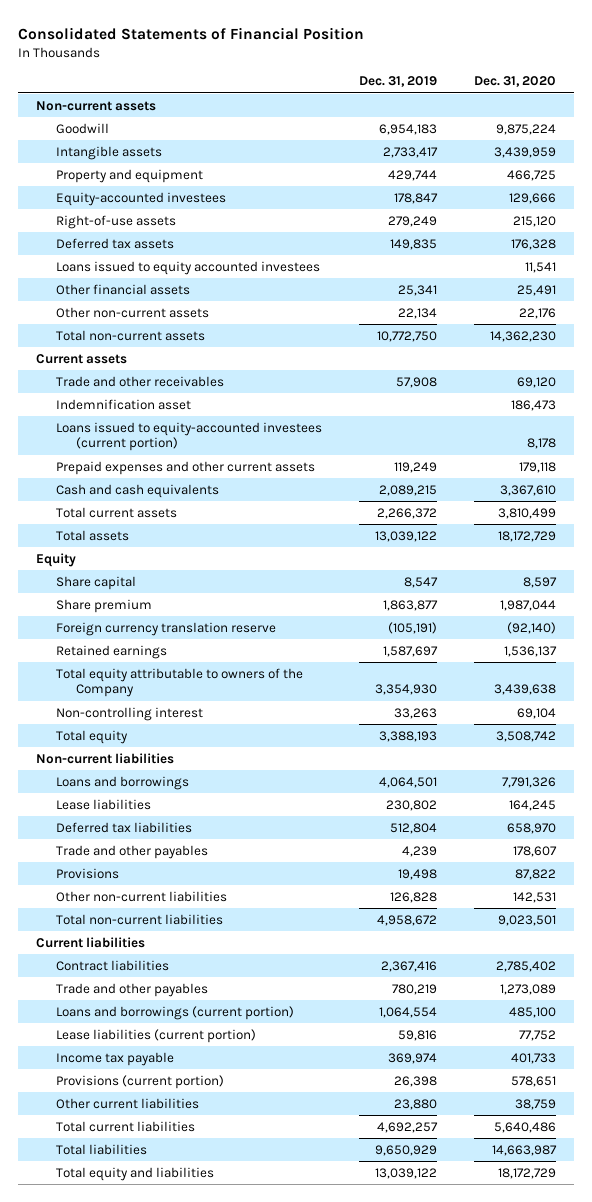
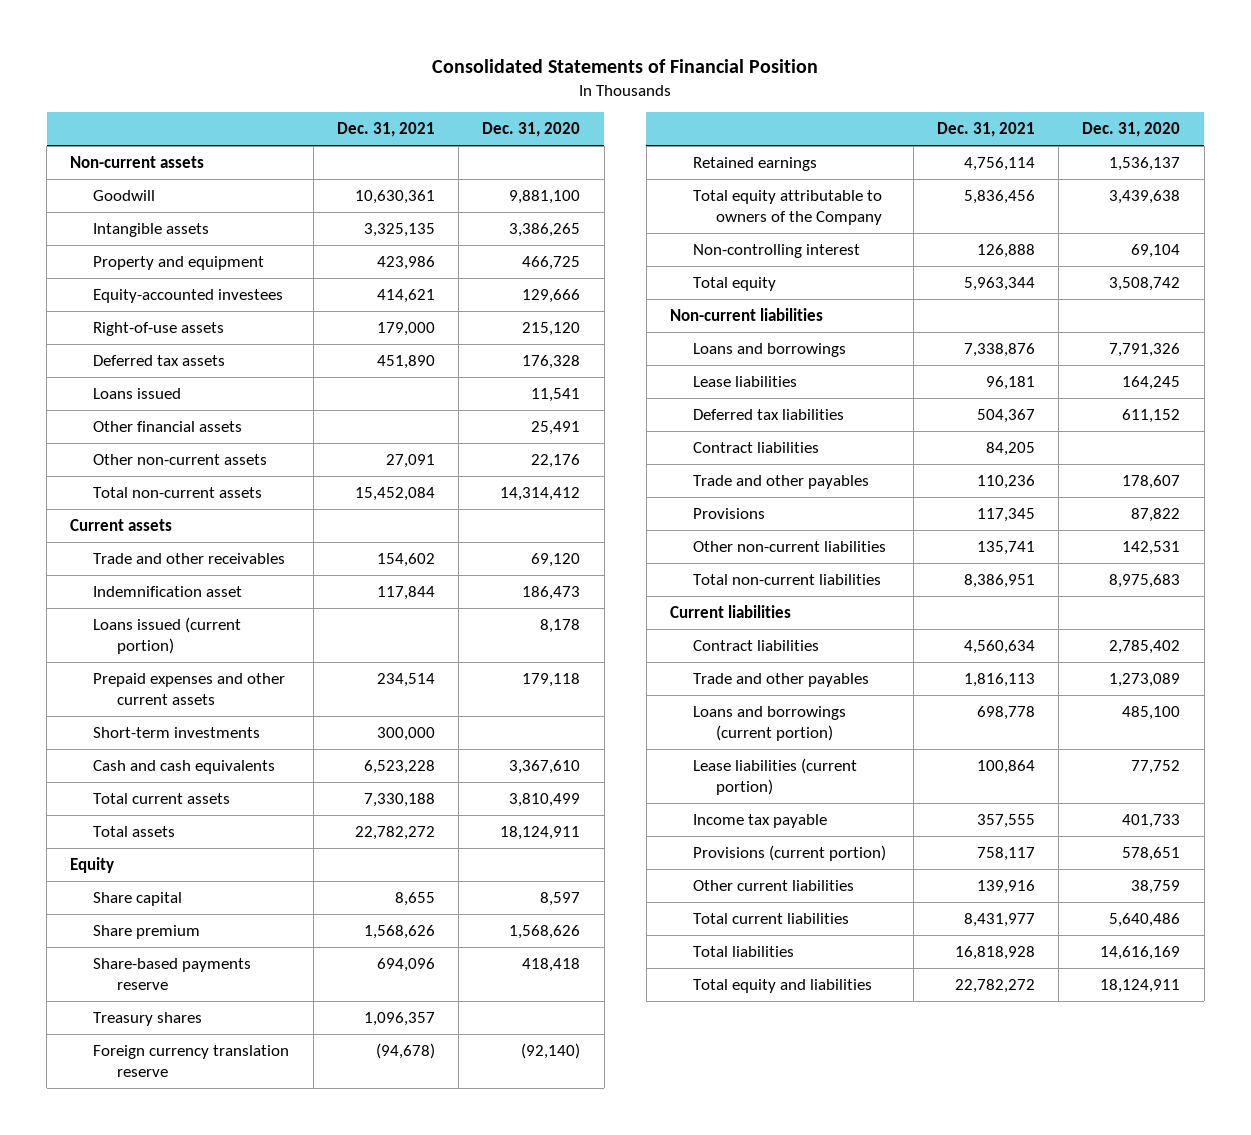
- | Dec. 31, 2019 | Dec. 31, 2020
+ | Dec. 31, 2021 | Dec. 31, 2020
- Goodwill | 6,954,183 | 9,875,224
- Intangible assets | 2,733,417 | 3,439,959
+ Goodwill | 10,630,361 | 9,881,100
+ Intangible assets | 3,325,135 | 3,386,265
- Loans issued to equity accounted investees | | 11,541
+ Loans issued | | 11,541
- Total non-current assets | 10,772,750 | 14,362,230
+ Total non-current assets | 15,452,084 | 14,314,412
- Loans issued to equity-accounted investees (current portion) | | 8,178
+ Loans issued (current portion) | | 8,178
+ Short-term investments | 300,000 |
- Total assets | 13,039,122 | 18,172,729
+ Total assets | 22,782,272 | 18,124,911
- Share premium | 1,863,877 | 1,987,044
+ Share premium | 1,568,626 | 1,568,626
+ Share-based payments reserve | 694,096 | 418,418
+ Treasury shares | 1,096,357 |
- Deferred tax liabilities | 512,804 | 658,970
+ Deferred tax liabilities | 504,367 | 611,152
+ Contract liabilities | 84,205 |
- Total non-current liabilities | 4,958,672 | 9,023,501
+ Total non-current liabilities | 8,386,951 | 8,975,683
- Total liabilities | 9,650,929 | 14,663,987
- Total equity and liabilities | 13,039,122 | 18,172,729
+ Total liabilities | 16,818,928 | 14,616,169
+ Total equity and liabilities | 22,782,272 | 18,124,911

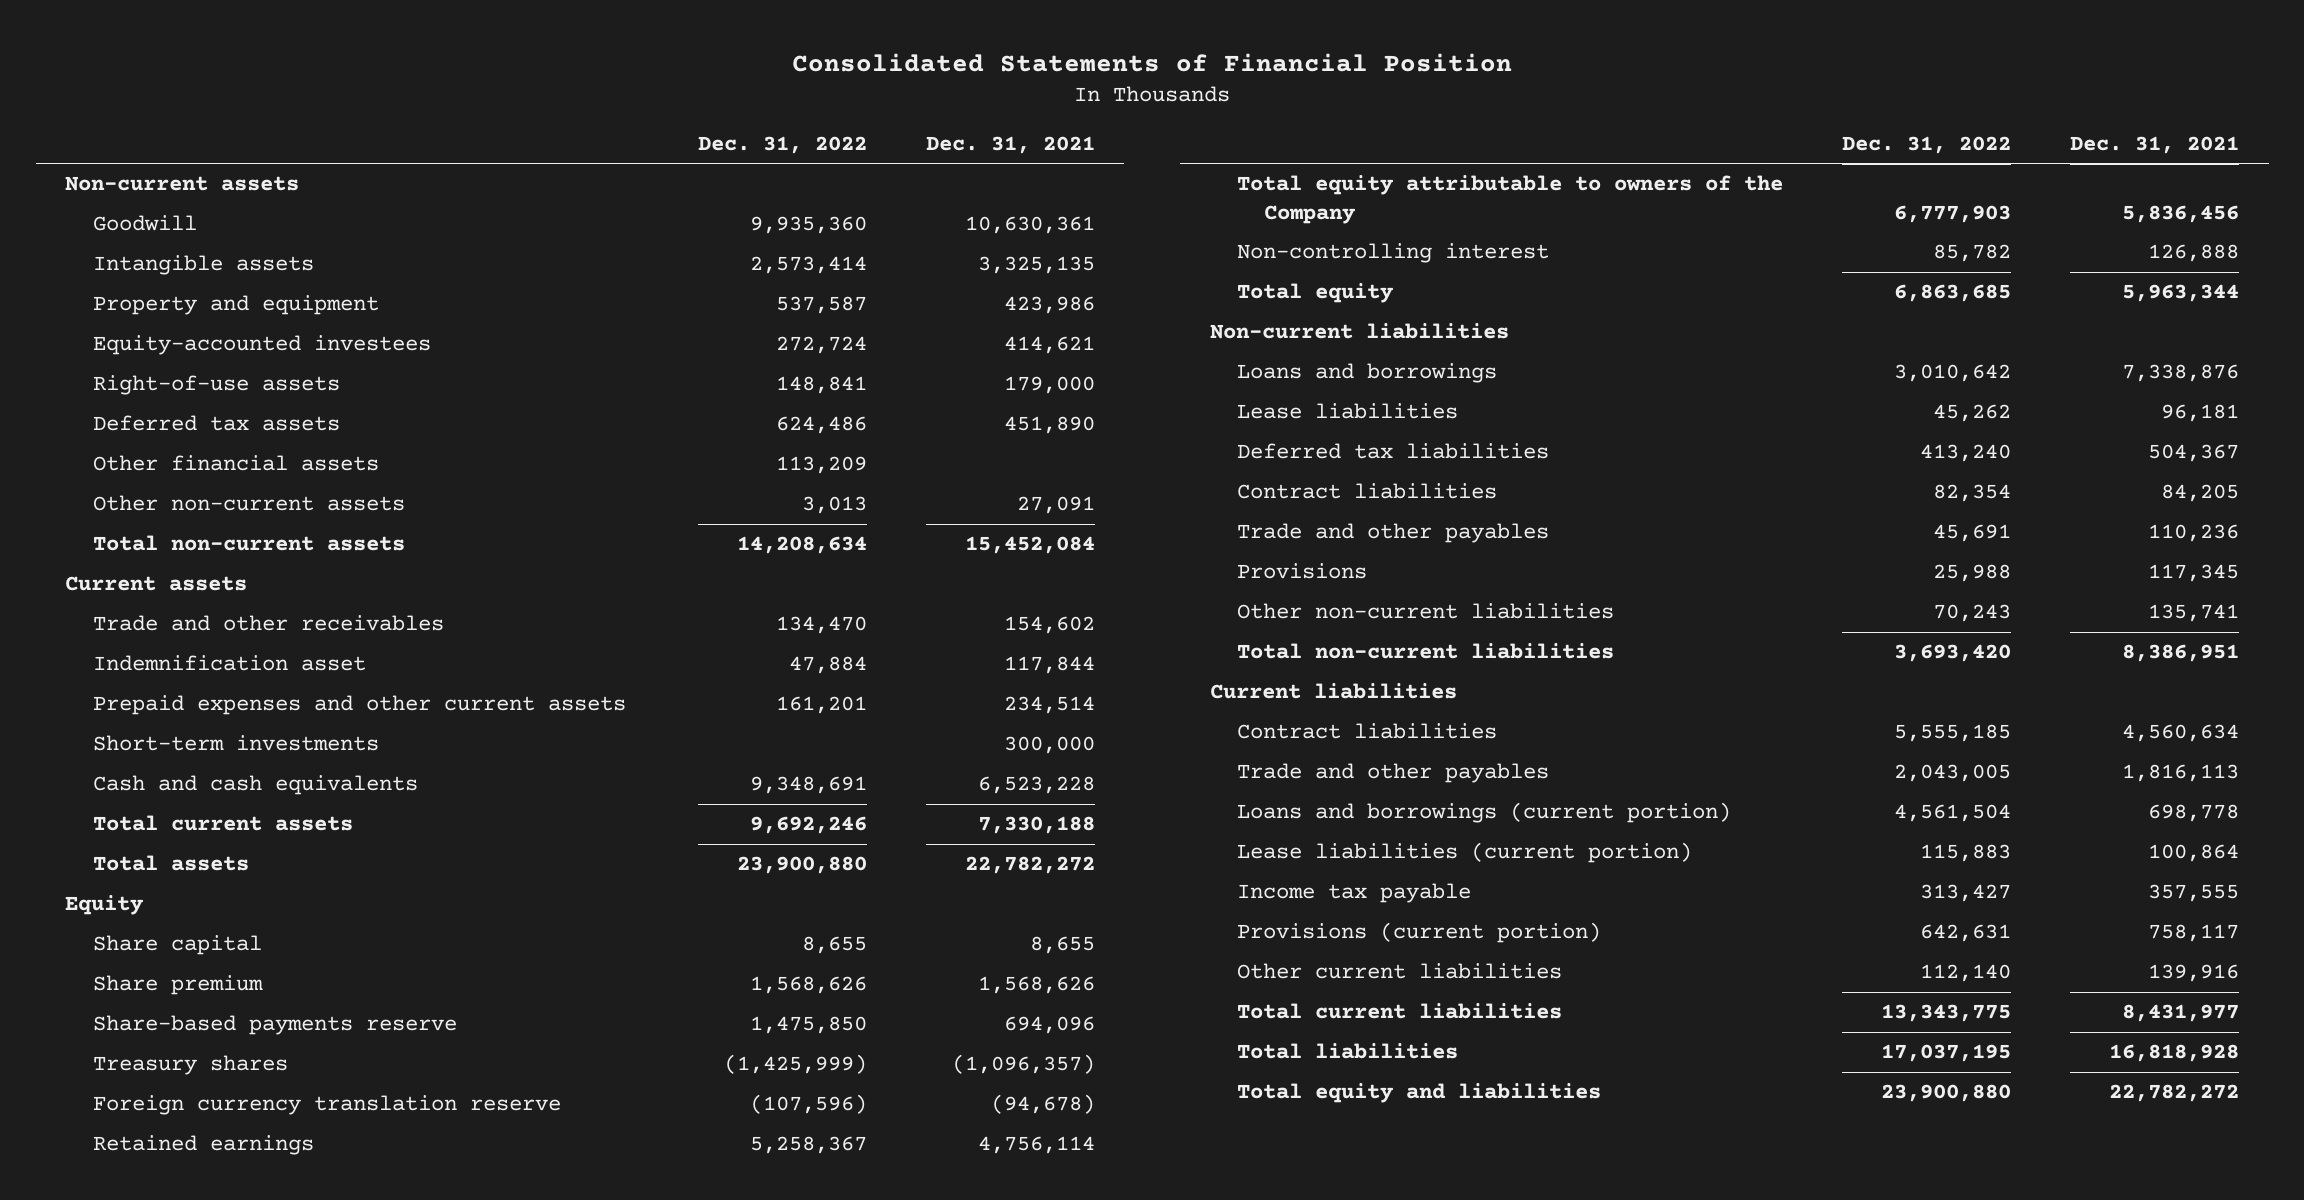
- | Dec. 31, 2021 | Dec. 31, 2020
+ | Dec. 31, 2022 | Dec. 31, 2021
- Loans issued | | 11,541
- Loans issued (current portion) | | 8,178
- Treasury shares | 1,096,357 |
+ Treasury shares | (1,425,999) | (1,096,357)

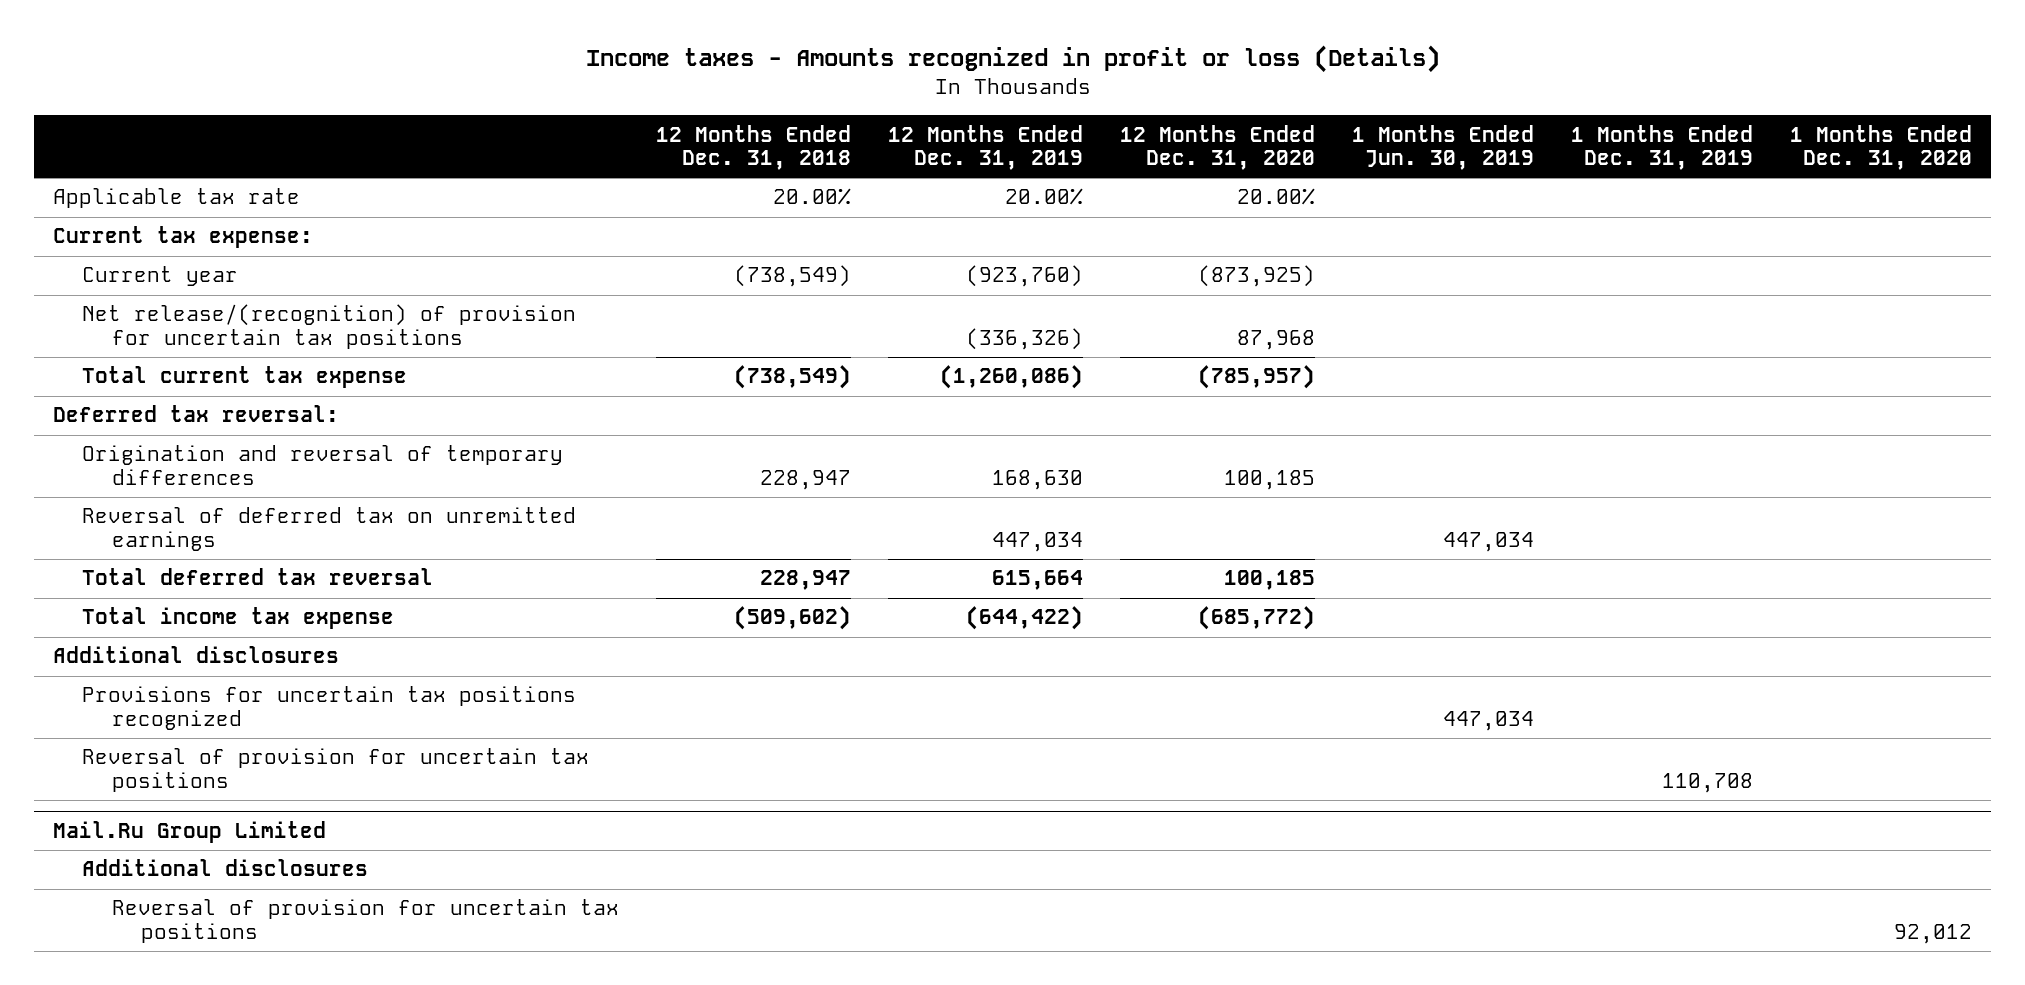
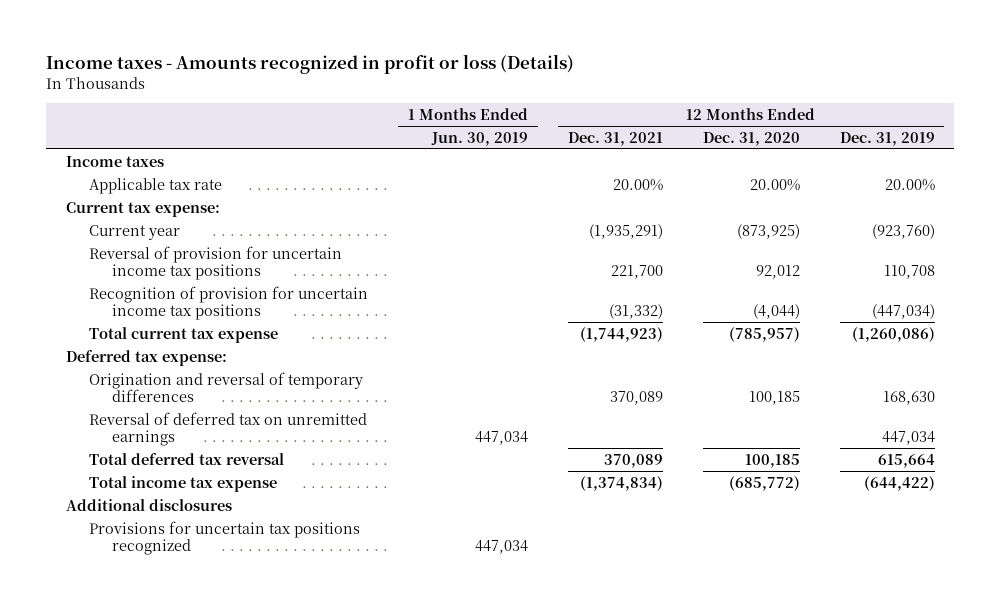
- | 12 Months Ended Dec. 31, 2018 | 12 Months Ended Dec. 31, 2019 | 12 Months Ended Dec. 31, 2020 | 1 Months Ended Jun. 30, 2019 | 1 Months Ended Dec. 31, 2019 | 1 Months Ended Dec. 31, 2020
+ | 1 Months Ended Jun. 30, 2019 | 12 Months Ended Dec. 31, 2021 | 12 Months Ended Dec. 31, 2020 | 12 Months Ended Dec. 31, 2019
+ Income taxes
- Net release/(recognition) of provision for uncertain tax positions | | (336,326) | 87,968 | | |
+ Reversal of provision for uncertain income tax positions | | 221,700 | 92,012 | 110,708
+ Recognition of provision for uncertain income tax positions | | (31,332) | (4,044) | (447,034)
- Deferred tax reversal:
+ Deferred tax expense:
- Reversal of provision for uncertain tax positions | | | | | 110,708 |
- Mail.Ru Group Limited
- Additional disclosures
- Reversal of provision for uncertain tax positions | | | | | | 92,012

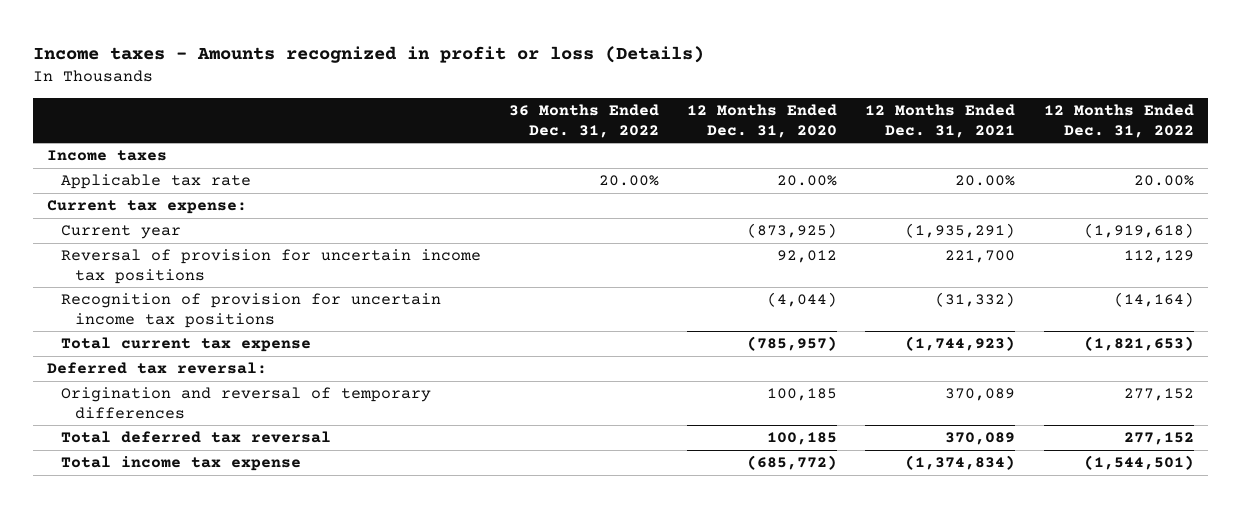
- | 1 Months Ended Jun. 30, 2019 | 12 Months Ended Dec. 31, 2021 | 12 Months Ended Dec. 31, 2020 | 12 Months Ended Dec. 31, 2019
+ | 36 Months Ended Dec. 31, 2022 | 12 Months Ended Dec. 31, 2020 | 12 Months Ended Dec. 31, 2021 | 12 Months Ended Dec. 31, 2022
- Deferred tax expense:
+ Deferred tax reversal:
- Reversal of deferred tax on unremitted earnings | 447,034 | | | 447,034
- Additional disclosures
- Provisions for uncertain tax positions recognized | 447,034 | | |

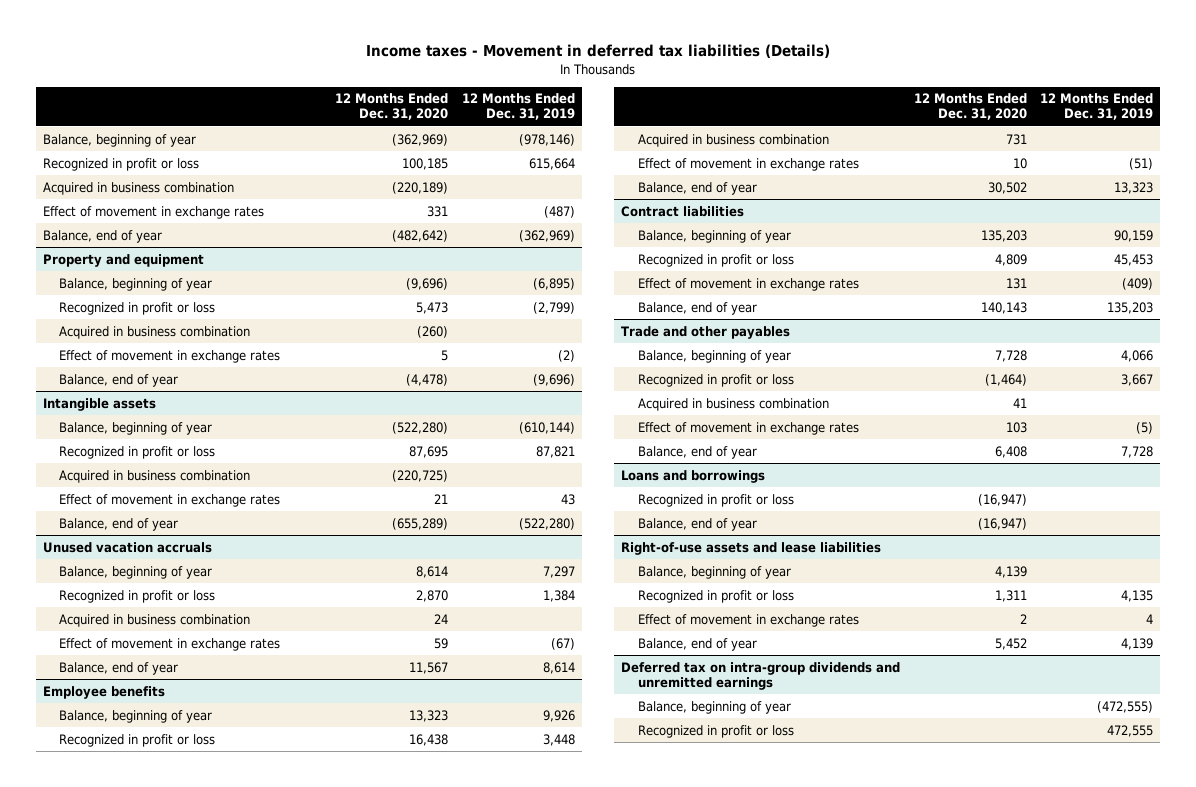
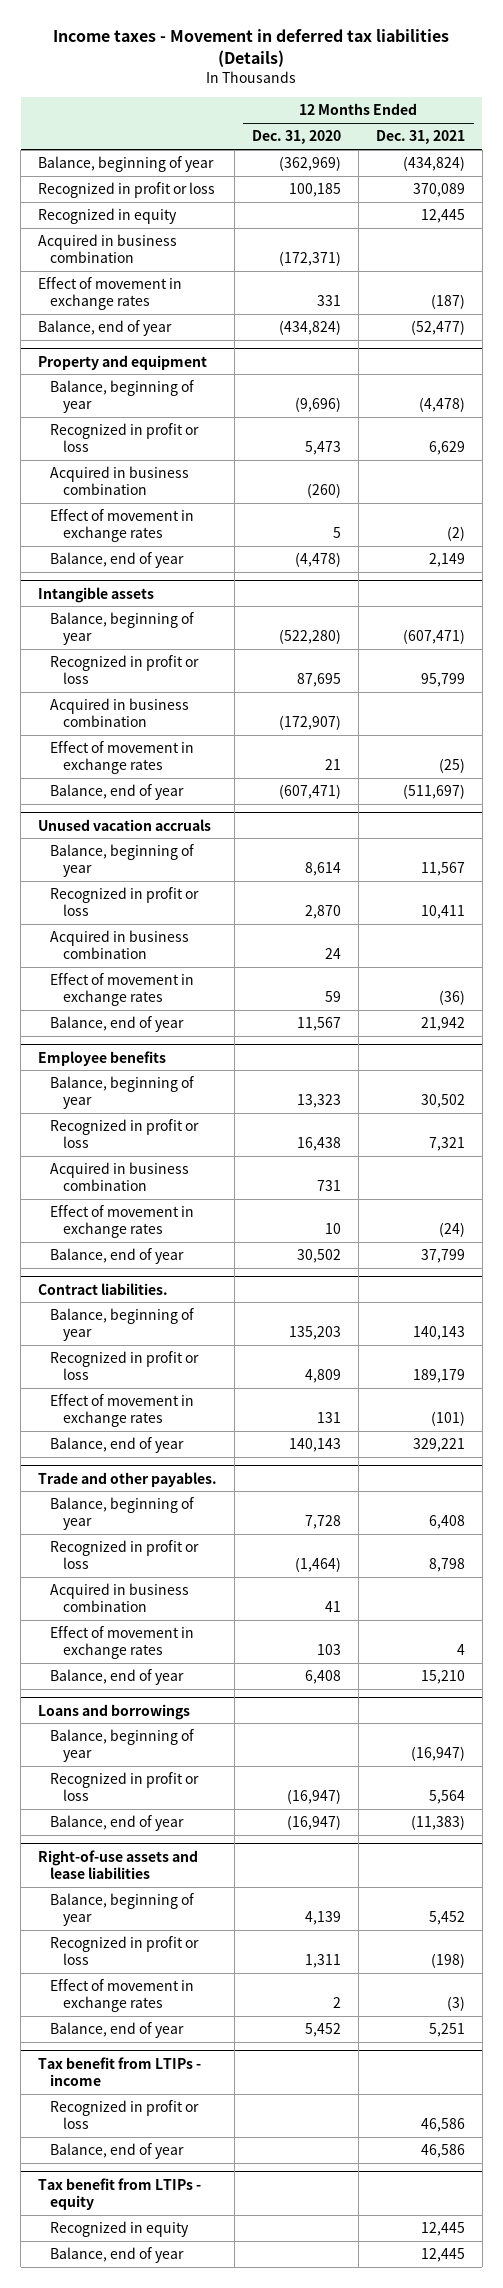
- | 12 Months Ended Dec. 31, 2020 | 12 Months Ended Dec. 31, 2019
+ | 12 Months Ended Dec. 31, 2020 | 12 Months Ended Dec. 31, 2021
- Acquired in business combination | (220,189) |
+ Recognized in equity | | 12,445
+ Acquired in business combination | (172,371) |
- Balance, end of year | (482,642) | (362,969)
+ Balance, end of year | (434,824) | (52,477)
@ Intangible assets
- Acquired in business combination | (220,725) |
+ Acquired in business combination | (172,907) |
- Balance, end of year | (655,289) | (522,280)
+ Balance, end of year | (607,471) | (511,697)
- Contract liabilities
+ Contract liabilities.
- Trade and other payables
+ Trade and other payables.
@ Loans and borrowings
+ Balance, beginning of year | | (16,947)
- Deferred tax on intra-group dividends and unremitted earnings
- Balance, beginning of year | | (472,555)
+ Tax benefit from LTIPs - income
+ Balance, end of year | | 46,586
+ Tax benefit from LTIPs - equity
+ Recognized in equity | | 12,445
+ Balance, end of year | | 12,445

